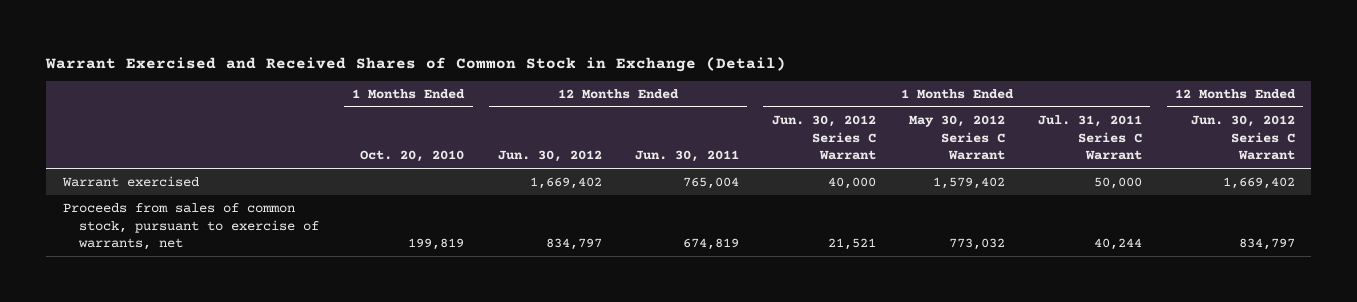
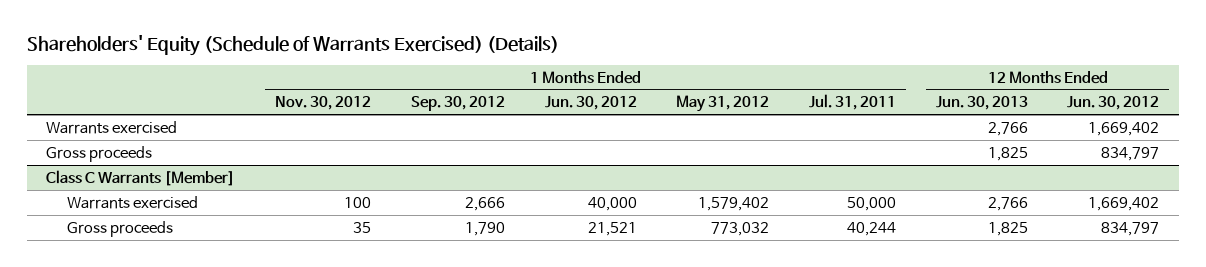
- Warrant Exercised and Received Shares of Common Stock in Exchange (Detail)
+ Shareholders' Equity (Schedule of Warrants Exercised) (Details)
- | 1 Months Ended Oct. 20, 2010 | 12 Months Ended Jun. 30, 2012 | 12 Months Ended Jun. 30, 2011 | 1 Months Ended Jun. 30, 2012 Series C Warrant | 1 Months Ended May 30, 2012 Series C Warrant | 1 Months Ended Jul. 31, 2011 Series C Warrant | 12 Months Ended Jun. 30, 2012 Series C Warrant
+ | 1 Months Ended Nov. 30, 2012 | 1 Months Ended Sep. 30, 2012 | 1 Months Ended Jun. 30, 2012 | 1 Months Ended May 31, 2012 | 1 Months Ended Jul. 31, 2011 | 12 Months Ended Jun. 30, 2013 | 12 Months Ended Jun. 30, 2012
- Warrant exercised | | 1,669,402 | 765,004 | 40,000 | 1,579,402 | 50,000 | 1,669,402
- Proceeds from sales of common stock, pursuant to exercise of warrants, net | 199,819 | 834,797 | 674,819 | 21,521 | 773,032 | 40,244 | 834,797
+ Warrants exercised | | | | | | 2,766 | 1,669,402
+ Gross proceeds | | | | | | 1,825 | 834,797
+ Class C Warrants [Member]
+ Warrants exercised | 100 | 2,666 | 40,000 | 1,579,402 | 50,000 | 2,766 | 1,669,402
+ Gross proceeds | 35 | 1,790 | 21,521 | 773,032 | 40,244 | 1,825 | 834,797

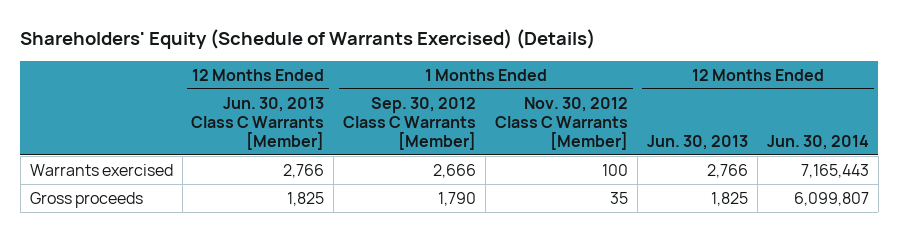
- | 1 Months Ended Nov. 30, 2012 | 1 Months Ended Sep. 30, 2012 | 1 Months Ended Jun. 30, 2012 | 1 Months Ended May 31, 2012 | 1 Months Ended Jul. 31, 2011 | 12 Months Ended Jun. 30, 2013 | 12 Months Ended Jun. 30, 2012
+ | 12 Months Ended Jun. 30, 2013 Class C Warrants [Member] | 1 Months Ended Sep. 30, 2012 Class C Warrants [Member] | 1 Months Ended Nov. 30, 2012 Class C Warrants [Member] | 12 Months Ended Jun. 30, 2013 | 12 Months Ended Jun. 30, 2014
- Class C Warrants [Member]
- Warrants exercised | 100 | 2,666 | 40,000 | 1,579,402 | 50,000 | 2,766 | 1,669,402
- Gross proceeds | 35 | 1,790 | 21,521 | 773,032 | 40,244 | 1,825 | 834,797

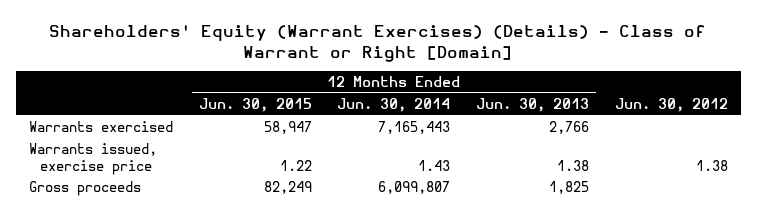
- Shareholders' Equity (Schedule of Warrants Exercised) (Details)
+ Shareholders' Equity (Warrant Exercises) (Details) - Class of Warrant or Right [Domain]
- | 12 Months Ended Jun. 30, 2013 Class C Warrants [Member] | 1 Months Ended Sep. 30, 2012 Class C Warrants [Member] | 1 Months Ended Nov. 30, 2012 Class C Warrants [Member] | 12 Months Ended Jun. 30, 2013 | 12 Months Ended Jun. 30, 2014
+ | 12 Months Ended Jun. 30, 2015 | 12 Months Ended Jun. 30, 2014 | 12 Months Ended Jun. 30, 2013 | Jun. 30, 2012
+ Warrants issued, exercise price | 1.22 | 1.43 | 1.38 | 1.38

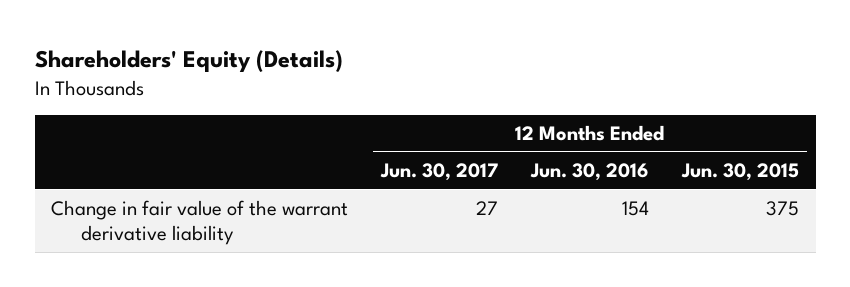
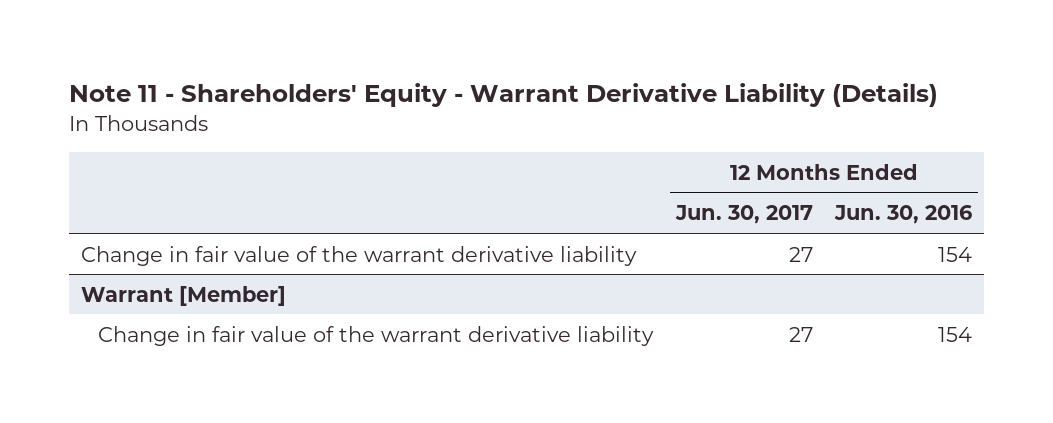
- Shareholders' Equity (Details)
+ Note 11 - Shareholders' Equity - Warrant Derivative Liability (Details)
- | 12 Months Ended Jun. 30, 2017 | 12 Months Ended Jun. 30, 2016 | 12 Months Ended Jun. 30, 2015
+ | 12 Months Ended Jun. 30, 2017 | 12 Months Ended Jun. 30, 2016
+ Warrant [Member]
+ Change in fair value of the warrant derivative liability | 27 | 154

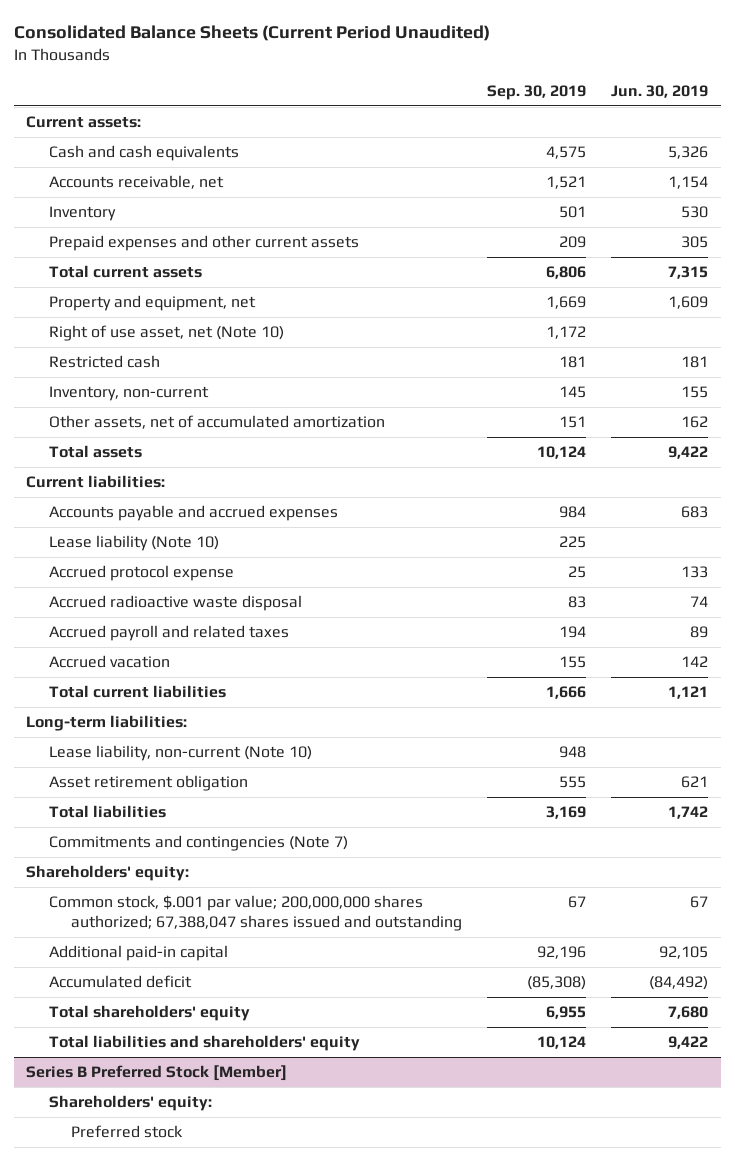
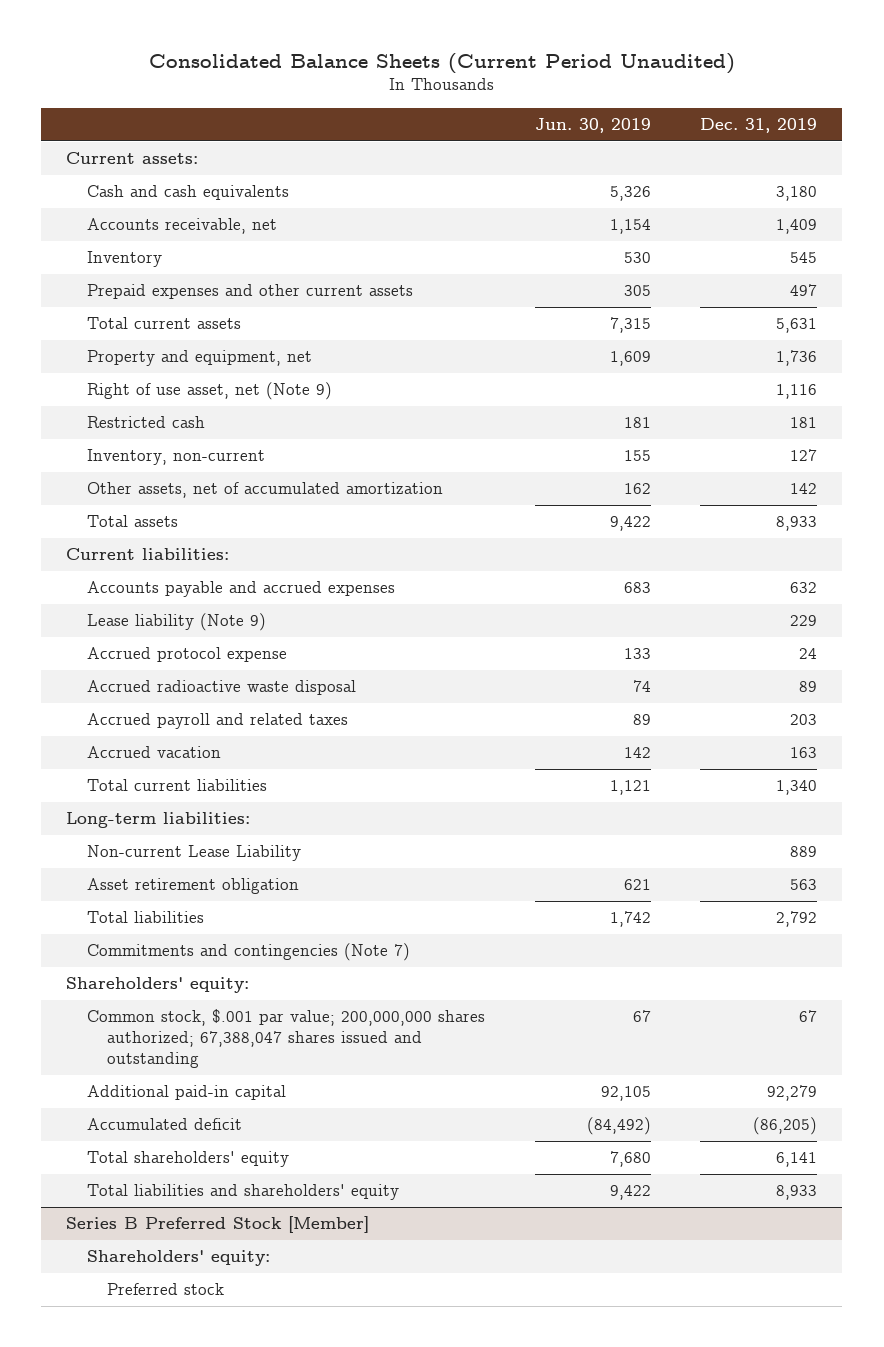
- | Sep. 30, 2019 | Jun. 30, 2019
+ | Jun. 30, 2019 | Dec. 31, 2019
- Right of use asset, net (Note 10) | 1,172 |
+ Right of use asset, net (Note 9) | | 1,116
- Lease liability (Note 10) | 225 |
+ Lease liability (Note 9) | | 229
- Lease liability, non-current (Note 10) | 948 |
+ Non-current Lease Liability | | 889

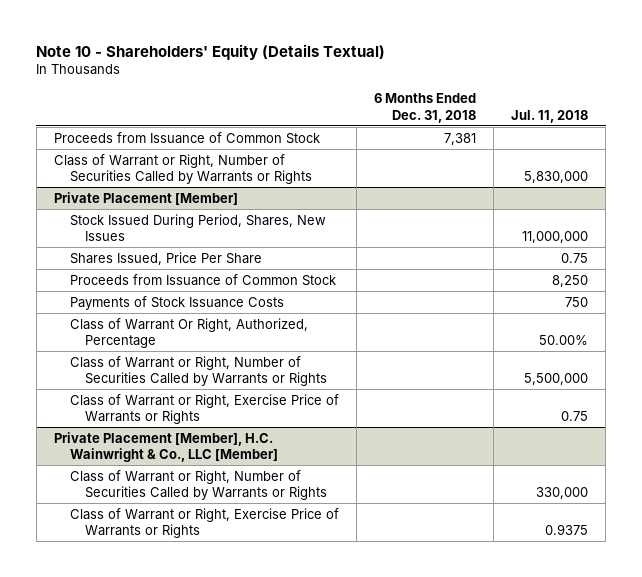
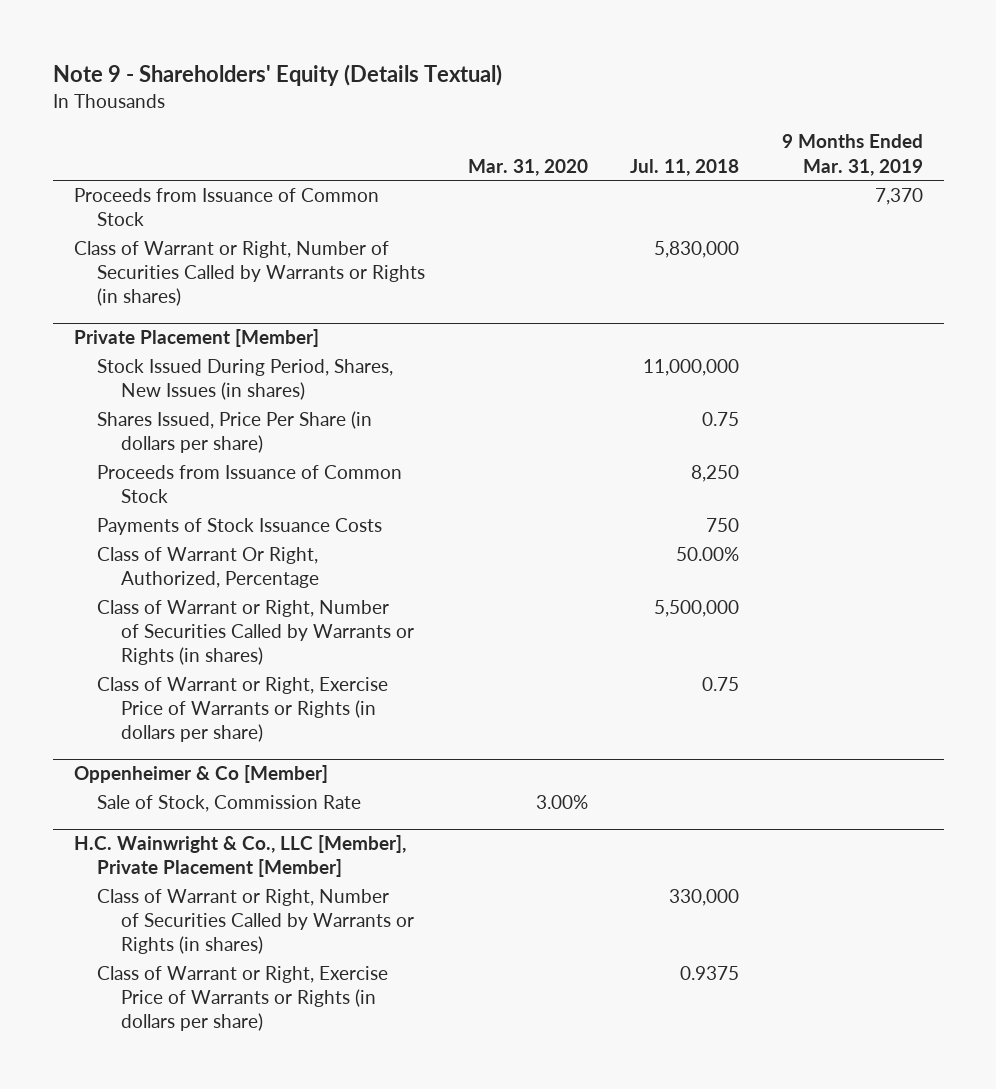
- Note 10 - Shareholders' Equity (Details Textual)
+ Note 9 - Shareholders' Equity (Details Textual)
- | 6 Months Ended Dec. 31, 2018 | Jul. 11, 2018
+ | Mar. 31, 2020 | Jul. 11, 2018 | 9 Months Ended Mar. 31, 2019
- Class of Warrant or Right, Number of Securities Called by Warrants or Rights | | 5,830,000
+ Class of Warrant or Right, Number of Securities Called by Warrants or Rights (in shares) | | 5,830,000 |
@ Private Placement [Member]
- Stock Issued During Period, Shares, New Issues | | 11,000,000
- Shares Issued, Price Per Share | | 0.75
+ Stock Issued During Period, Shares, New Issues (in shares) | | 11,000,000 |
+ Shares Issued, Price Per Share (in dollars per share) | | 0.75 |
- Class of Warrant or Right, Number of Securities Called by Warrants or Rights | | 5,500,000
- Class of Warrant or Right, Exercise Price of Warrants or Rights | | 0.75
- Private Placement [Member], H.C. Wainwright & Co., LLC [Member]
- Class of Warrant or Right, Number of Securities Called by Warrants or Rights | | 330,000
- Class of Warrant or Right, Exercise Price of Warrants or Rights | | 0.9375
@ Private Placement [Member]
+ Class of Warrant or Right, Number of Securities Called by Warrants or Rights (in shares) | | 5,500,000 |
+ Class of Warrant or Right, Exercise Price of Warrants or Rights (in dollars per share) | | 0.75 |
+ Oppenheimer & Co [Member]
+ Sale of Stock, Commission Rate | 3.00% | |
+ H.C. Wainwright & Co., LLC [Member], Private Placement [Member]
+ Class of Warrant or Right, Number of Securities Called by Warrants or Rights (in shares) | | 330,000 |
+ Class of Warrant or Right, Exercise Price of Warrants or Rights (in dollars per share) | | 0.9375 |

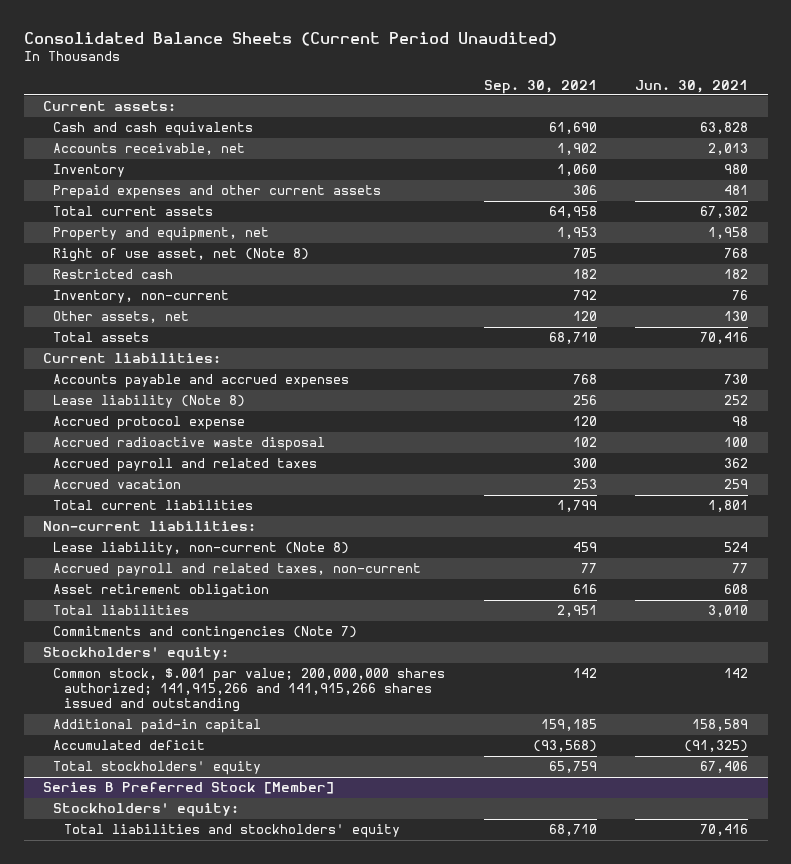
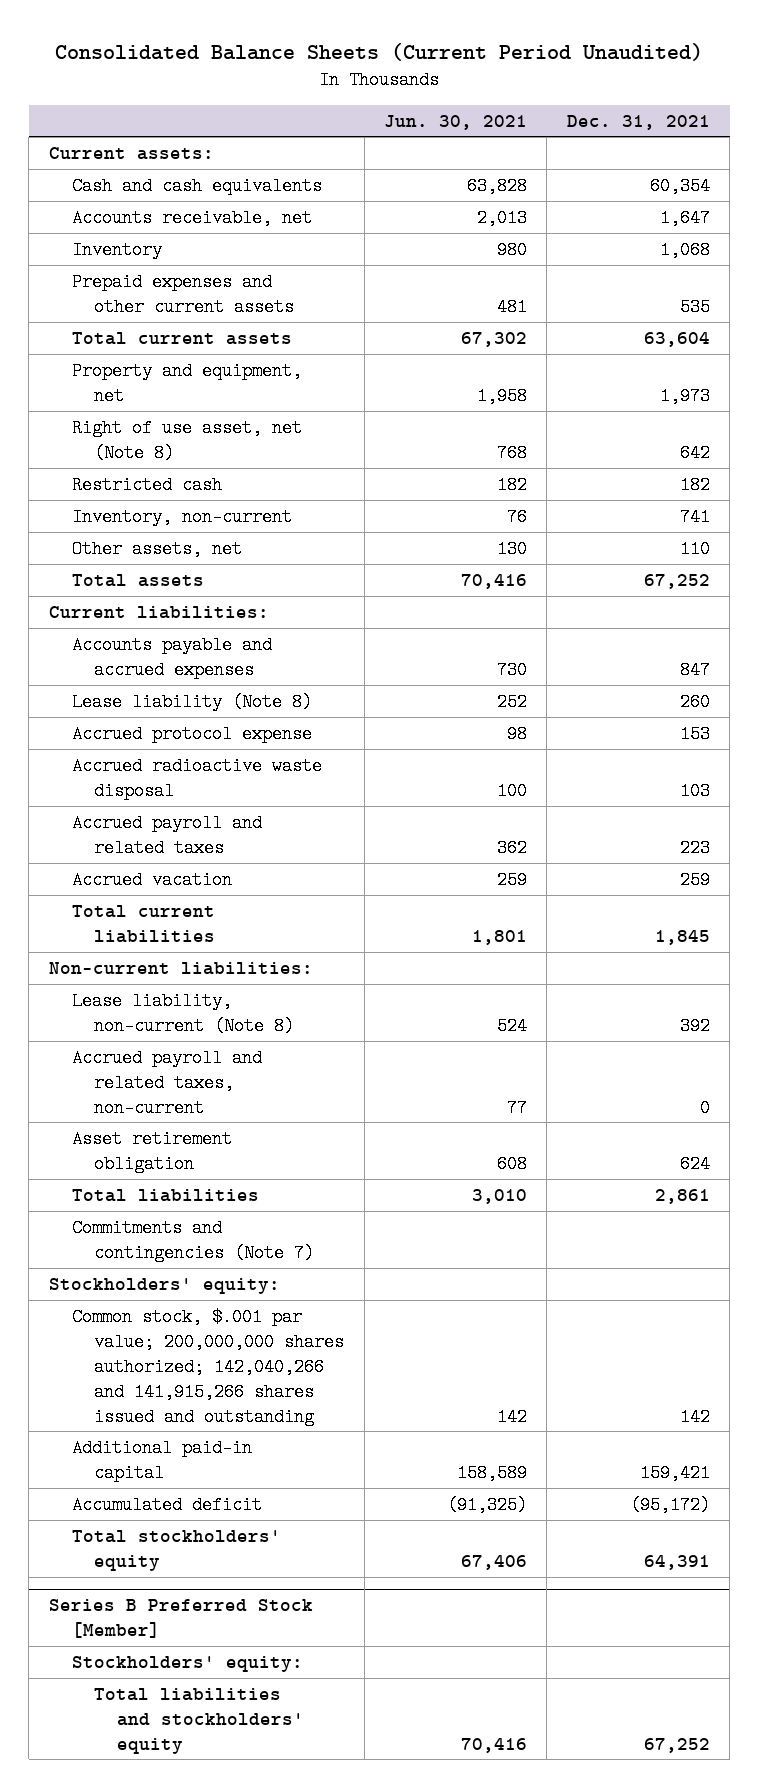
- | Sep. 30, 2021 | Jun. 30, 2021
+ | Jun. 30, 2021 | Dec. 31, 2021
- Common stock, $.001 par value; 200,000,000 shares authorized; 141,915,266 and 141,915,266 shares issued and outstanding | 142 | 142
+ Common stock, $.001 par value; 200,000,000 shares authorized; 142,040,266 and 141,915,266 shares issued and outstanding | 142 | 142

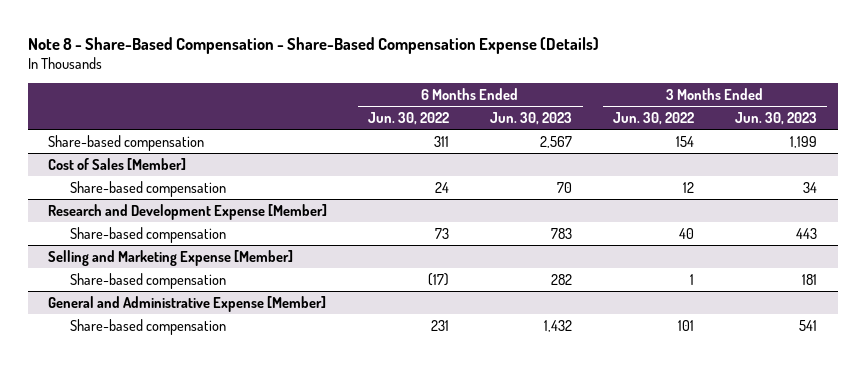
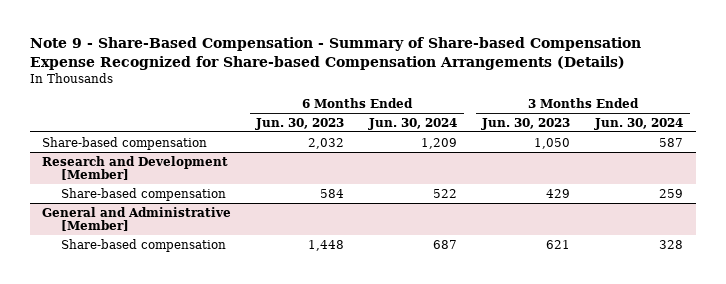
- Note 8 - Share-Based Compensation - Share-Based Compensation Expense (Details)
+ Note 9 - Share-Based Compensation - Summary of Share-based Compensation Expense Recognized for Share-based Compensation Arrangements (Details)
- | 6 Months Ended Jun. 30, 2022 | 6 Months Ended Jun. 30, 2023 | 3 Months Ended Jun. 30, 2022 | 3 Months Ended Jun. 30, 2023
+ | 6 Months Ended Jun. 30, 2023 | 6 Months Ended Jun. 30, 2024 | 3 Months Ended Jun. 30, 2023 | 3 Months Ended Jun. 30, 2024
- Share-based compensation | 311 | 2,567 | 154 | 1,199
- Cost of Sales [Member]
- Share-based compensation | 24 | 70 | 12 | 34
- Research and Development Expense [Member]
- Share-based compensation | 73 | 783 | 40 | 443
- Selling and Marketing Expense [Member]
- Share-based compensation | (17) | 282 | 1 | 181
- General and Administrative Expense [Member]
- Share-based compensation | 231 | 1,432 | 101 | 541
+ Share-based compensation | 2,032 | 1,209 | 1,050 | 587
+ Research and Development [Member]
+ Share-based compensation | 584 | 522 | 429 | 259
+ General and Administrative [Member]
+ Share-based compensation | 1,448 | 687 | 621 | 328

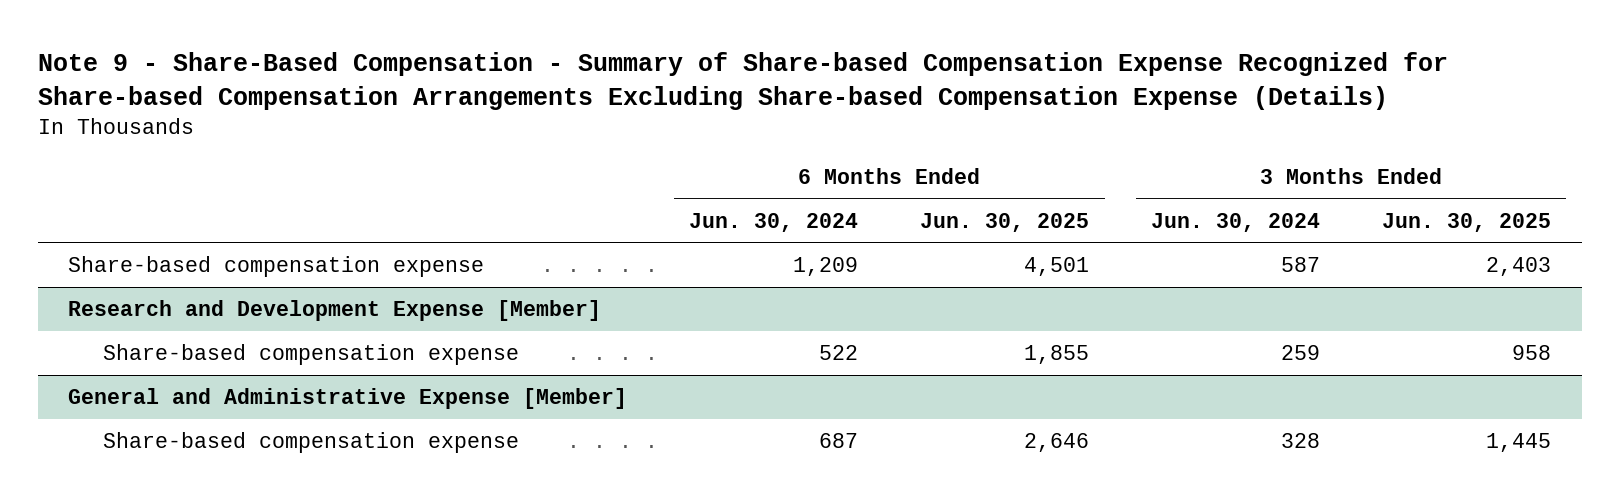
- Note 9 - Share-Based Compensation - Summary of Share-based Compensation Expense Recognized for Share-based Compensation Arrangements (Details)
+ Note 9 - Share-Based Compensation - Summary of Share-based Compensation Expense Recognized for Share-based Compensation Arrangements Excluding Share-based Compensation Expense (Details)
- | 6 Months Ended Jun. 30, 2023 | 6 Months Ended Jun. 30, 2024 | 3 Months Ended Jun. 30, 2023 | 3 Months Ended Jun. 30, 2024
+ | 6 Months Ended Jun. 30, 2024 | 6 Months Ended Jun. 30, 2025 | 3 Months Ended Jun. 30, 2024 | 3 Months Ended Jun. 30, 2025
- Share-based compensation | 2,032 | 1,209 | 1,050 | 587
- Research and Development [Member]
- Share-based compensation | 584 | 522 | 429 | 259
- General and Administrative [Member]
- Share-based compensation | 1,448 | 687 | 621 | 328
+ Share-based compensation expense | 1,209 | 4,501 | 587 | 2,403
+ Research and Development Expense [Member]
+ Share-based compensation expense | 522 | 1,855 | 259 | 958
+ General and Administrative Expense [Member]
+ Share-based compensation expense | 687 | 2,646 | 328 | 1,445

